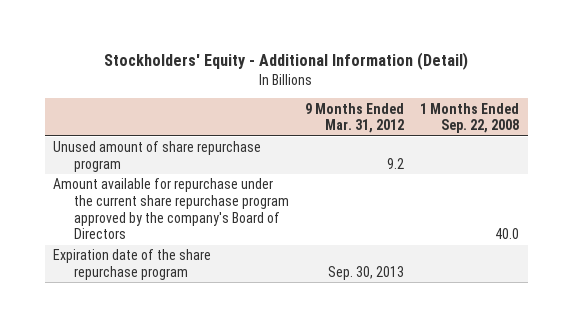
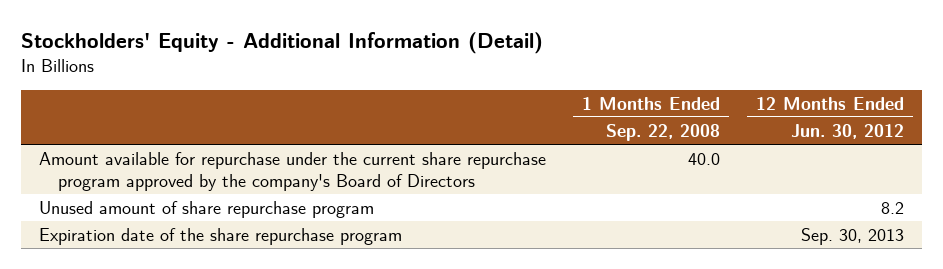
- | 9 Months Ended Mar. 31, 2012 | 1 Months Ended Sep. 22, 2008
+ | 1 Months Ended Sep. 22, 2008 | 12 Months Ended Jun. 30, 2012
moved down: Unused amount of share repurchase program | | 8.2

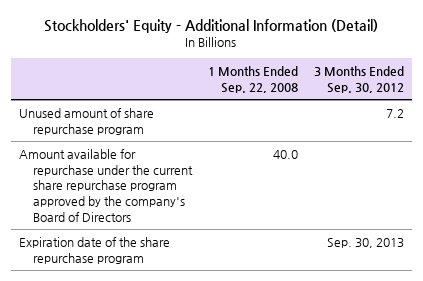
- | 1 Months Ended Sep. 22, 2008 | 12 Months Ended Jun. 30, 2012
+ | 1 Months Ended Sep. 22, 2008 | 3 Months Ended Sep. 30, 2012
moved down: Amount available for repurchase under the current share repurchase program approved by the company's Board of Directors | 40.0 |

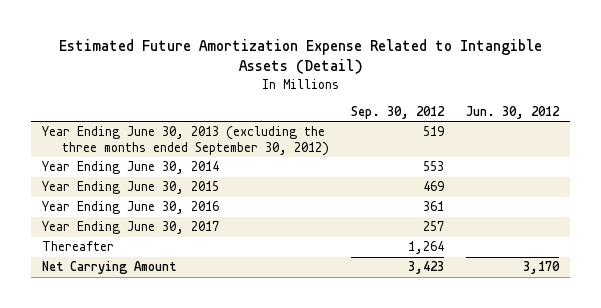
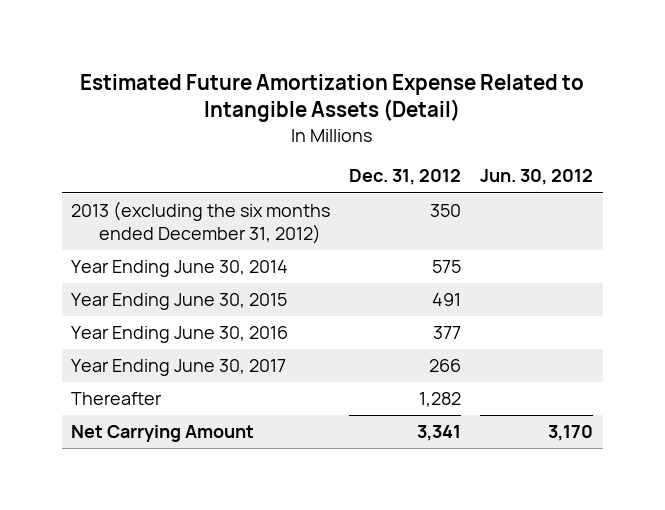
- | Sep. 30, 2012 | Jun. 30, 2012
+ | Dec. 31, 2012 | Jun. 30, 2012
- Year Ending June 30, 2013 (excluding the three months ended September 30, 2012) | 519 |
+ 2013 (excluding the six months ended December 31, 2012) | 350 |

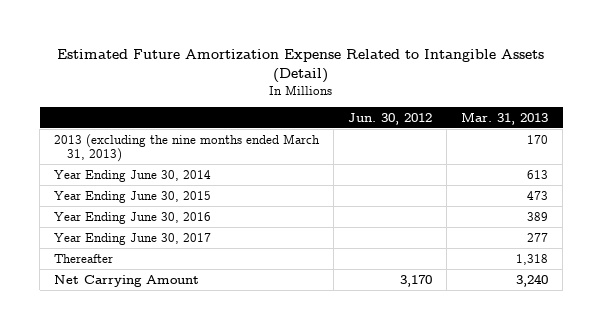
- | Dec. 31, 2012 | Jun. 30, 2012
+ | Jun. 30, 2012 | Mar. 31, 2013
- 2013 (excluding the six months ended December 31, 2012) | 350 |
+ 2013 (excluding the nine months ended March 31, 2013) | | 170

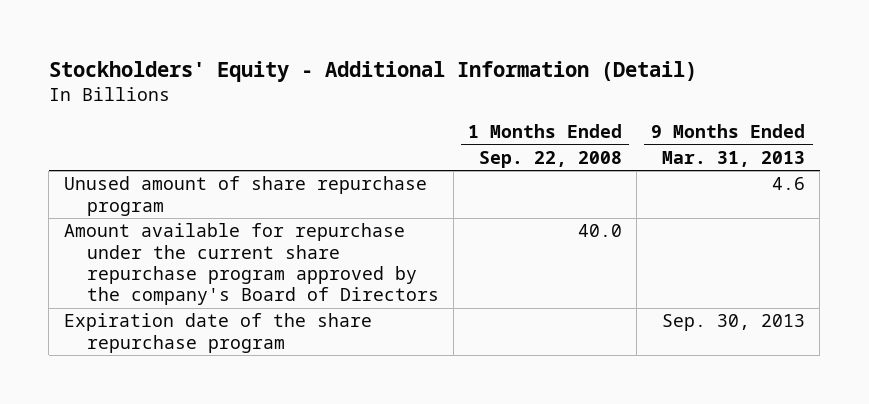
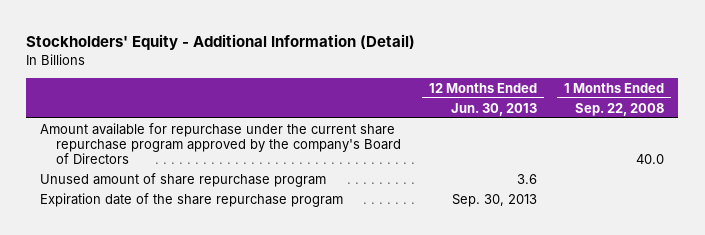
- | 1 Months Ended Sep. 22, 2008 | 9 Months Ended Mar. 31, 2013
+ | 12 Months Ended Jun. 30, 2013 | 1 Months Ended Sep. 22, 2008
moved down: Unused amount of share repurchase program | 3.6 |

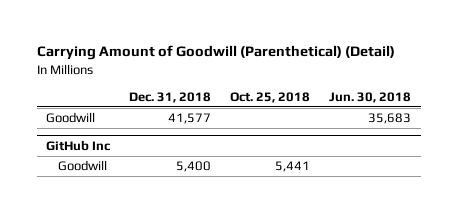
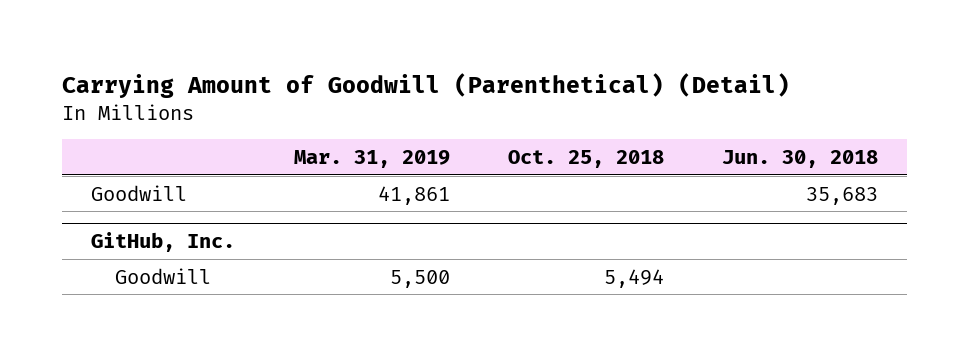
- | Dec. 31, 2018 | Oct. 25, 2018 | Jun. 30, 2018
+ | Mar. 31, 2019 | Oct. 25, 2018 | Jun. 30, 2018
- GitHub Inc
- Goodwill | 5,400 | 5,441 |
+ GitHub, Inc.
+ Goodwill | 5,500 | 5,494 |

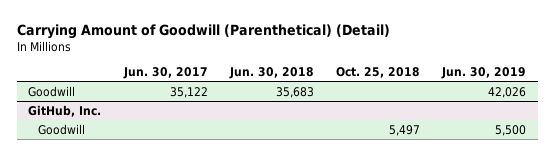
- | Mar. 31, 2019 | Oct. 25, 2018 | Jun. 30, 2018
+ | Jun. 30, 2017 | Jun. 30, 2018 | Oct. 25, 2018 | Jun. 30, 2019
@ GitHub, Inc.
- Goodwill | 5,500 | 5,494 |
+ Goodwill | | | 5,497 | 5,500

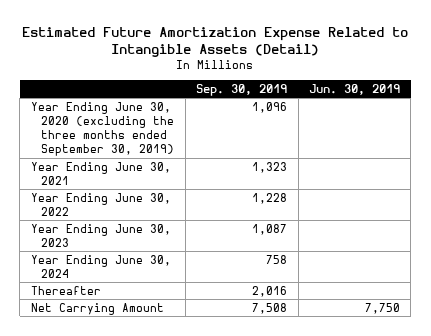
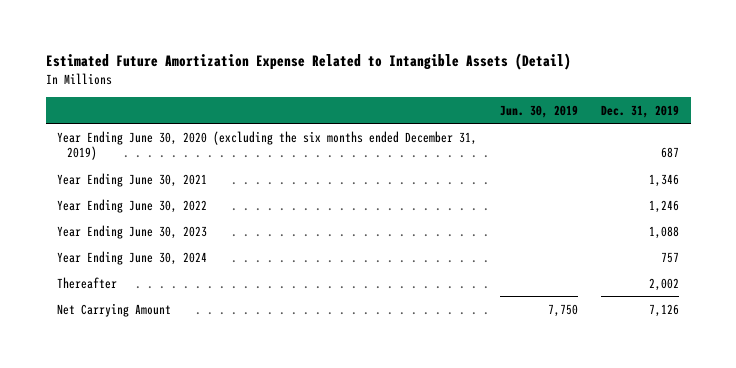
- | Sep. 30, 2019 | Jun. 30, 2019
+ | Jun. 30, 2019 | Dec. 31, 2019
- Year Ending June 30, 2020 (excluding the three months ended September 30, 2019) | 1,096 |
+ Year Ending June 30, 2020 (excluding the six months ended December 31, 2019) | | 687

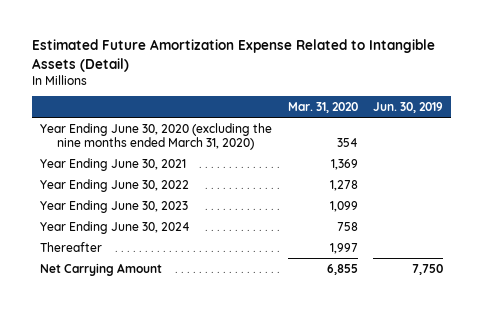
- | Jun. 30, 2019 | Dec. 31, 2019
+ | Mar. 31, 2020 | Jun. 30, 2019
- Year Ending June 30, 2020 (excluding the six months ended December 31, 2019) | | 687
+ Year Ending June 30, 2020 (excluding the nine months ended March 31, 2020) | 354 |

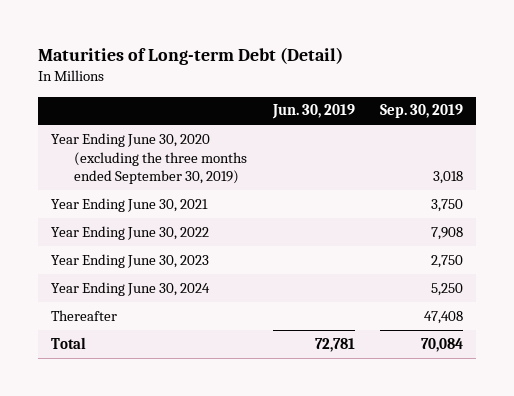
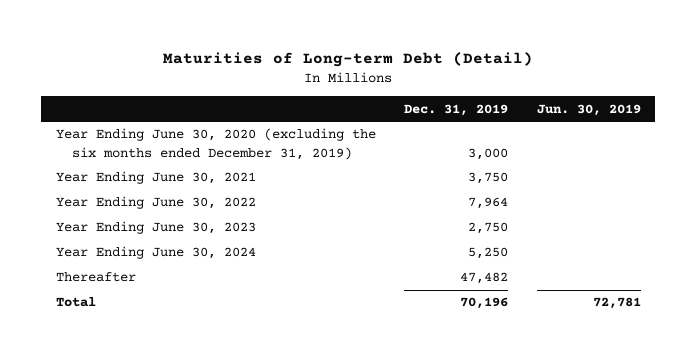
- | Jun. 30, 2019 | Sep. 30, 2019
+ | Dec. 31, 2019 | Jun. 30, 2019
- Year Ending June 30, 2020 (excluding the three months ended September 30, 2019) | | 3,018
+ Year Ending June 30, 2020 (excluding the six months ended December 31, 2019) | 3,000 |

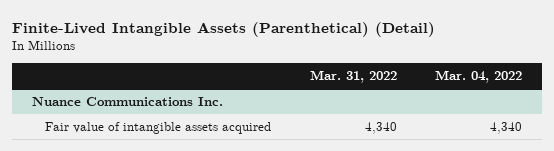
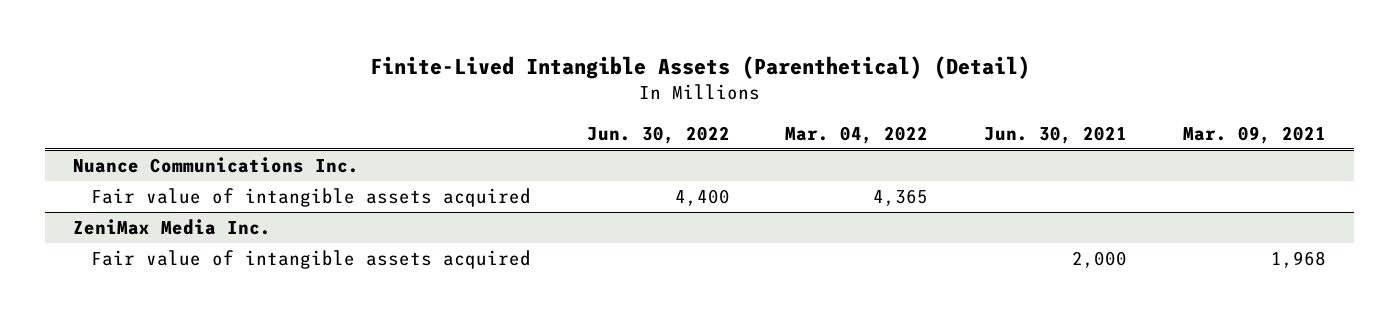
- | Mar. 31, 2022 | Mar. 04, 2022
+ | Jun. 30, 2022 | Mar. 04, 2022 | Jun. 30, 2021 | Mar. 09, 2021
@ Nuance Communications Inc.
- Fair value of intangible assets acquired | 4,340 | 4,340
+ Fair value of intangible assets acquired | 4,400 | 4,365 | |
+ ZeniMax Media Inc.
+ Fair value of intangible assets acquired | | | 2,000 | 1,968

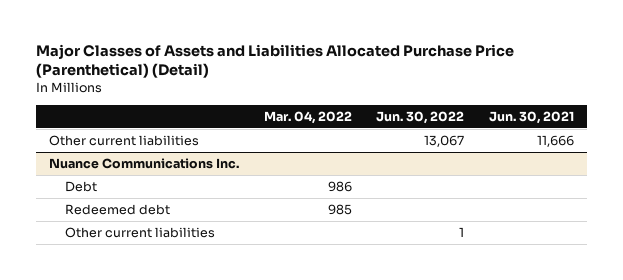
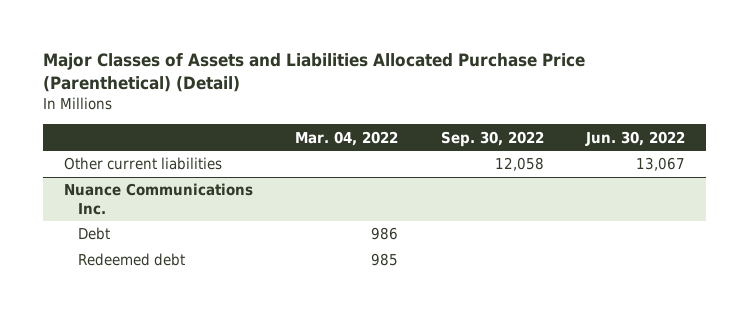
- | Mar. 04, 2022 | Jun. 30, 2022 | Jun. 30, 2021
+ | Mar. 04, 2022 | Sep. 30, 2022 | Jun. 30, 2022
@ Nuance Communications Inc.
- Other current liabilities | | 1 |

